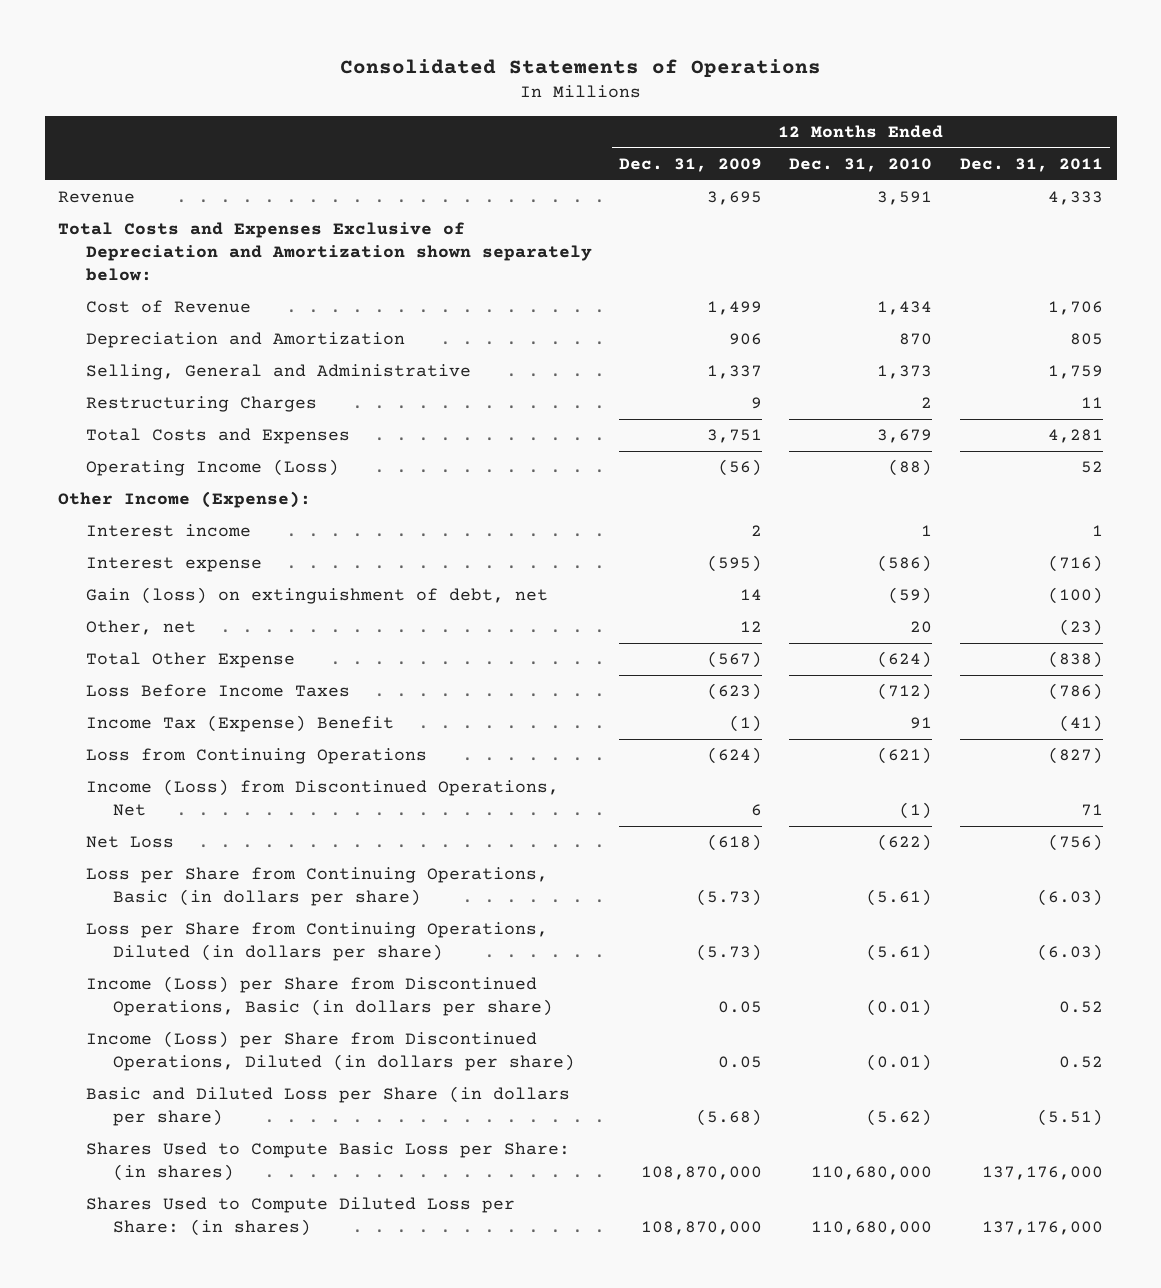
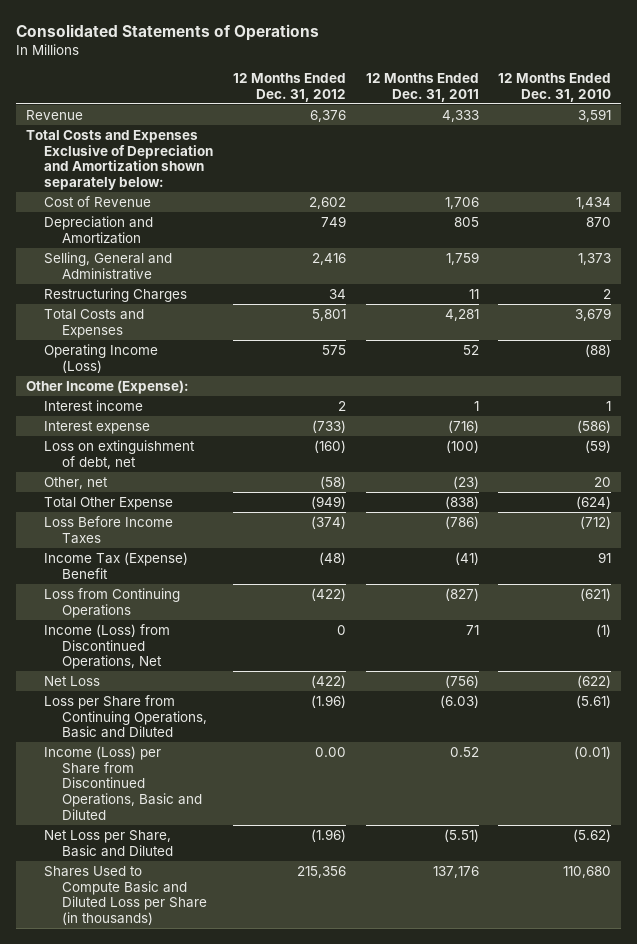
- | 12 Months Ended Dec. 31, 2009 | 12 Months Ended Dec. 31, 2010 | 12 Months Ended Dec. 31, 2011
+ | 12 Months Ended Dec. 31, 2012 | 12 Months Ended Dec. 31, 2011 | 12 Months Ended Dec. 31, 2010
- Gain (loss) on extinguishment of debt, net | 14 | (59) | (100)
+ Loss on extinguishment of debt, net | (160) | (100) | (59)
- Loss per Share from Continuing Operations, Basic (in dollars per share) | (5.73) | (5.61) | (6.03)
- Loss per Share from Continuing Operations, Diluted (in dollars per share) | (5.73) | (5.61) | (6.03)
- Income (Loss) per Share from Discontinued Operations, Basic (in dollars per share) | 0.05 | (0.01) | 0.52
- Income (Loss) per Share from Discontinued Operations, Diluted (in dollars per share) | 0.05 | (0.01) | 0.52
- Basic and Diluted Loss per Share (in dollars per share) | (5.68) | (5.62) | (5.51)
- Shares Used to Compute Basic Loss per Share: (in shares) | 108,870,000 | 110,680,000 | 137,176,000
- Shares Used to Compute Diluted Loss per Share: (in shares) | 108,870,000 | 110,680,000 | 137,176,000
+ Loss per Share from Continuing Operations, Basic and Diluted | (1.96) | (6.03) | (5.61)
+ Income (Loss) per Share from Discontinued Operations, Basic and Diluted | 0.00 | 0.52 | (0.01)
+ Net Loss per Share, Basic and Diluted | (1.96) | (5.51) | (5.62)
+ Shares Used to Compute Basic and Diluted Loss per Share (in thousands) | 215,356 | 137,176 | 110,680

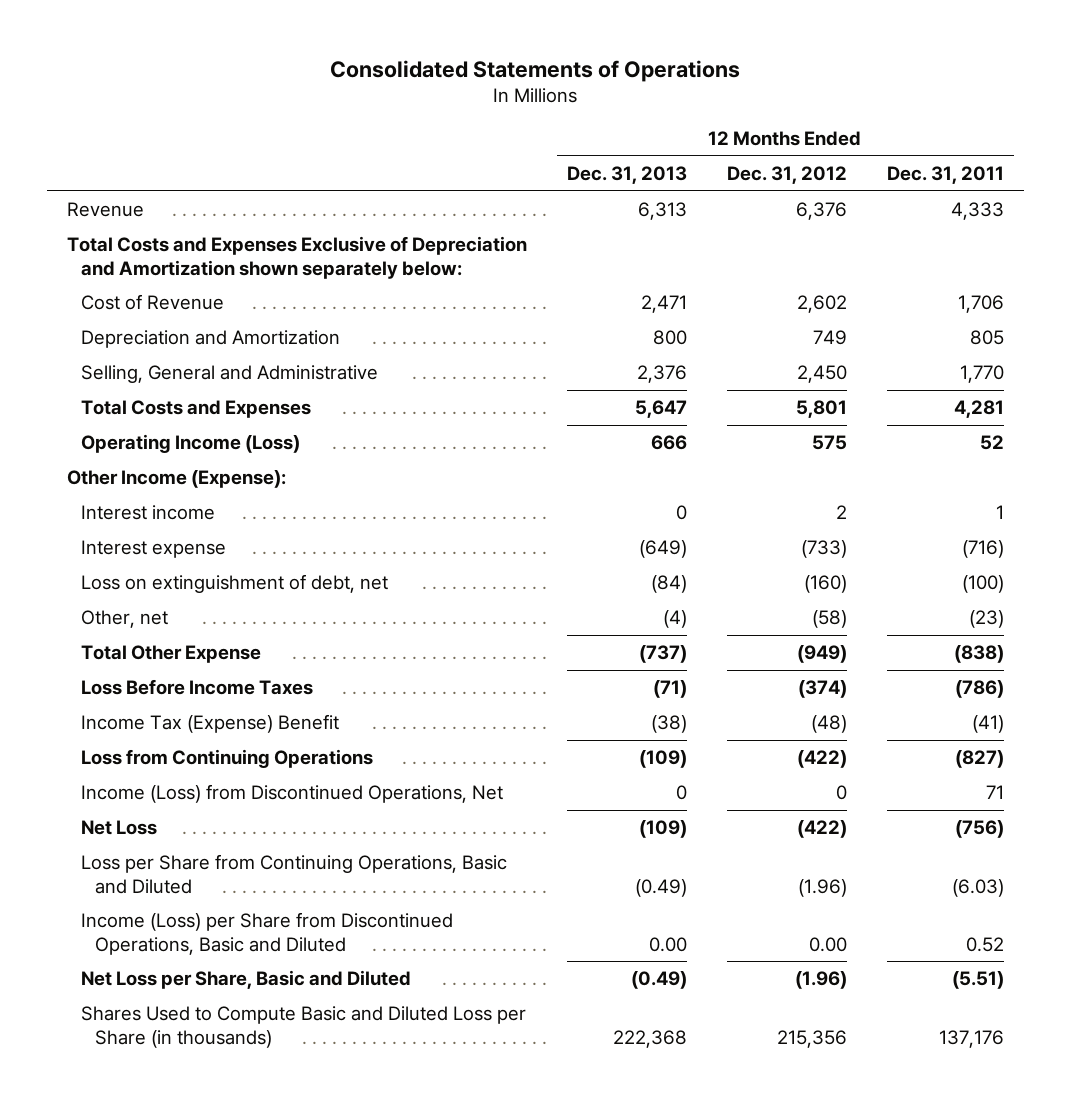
- | 12 Months Ended Dec. 31, 2012 | 12 Months Ended Dec. 31, 2011 | 12 Months Ended Dec. 31, 2010
+ | 12 Months Ended Dec. 31, 2013 | 12 Months Ended Dec. 31, 2012 | 12 Months Ended Dec. 31, 2011
- Selling, General and Administrative | 2,416 | 1,759 | 1,373
- Restructuring Charges | 34 | 11 | 2
+ Selling, General and Administrative | 2,376 | 2,450 | 1,770

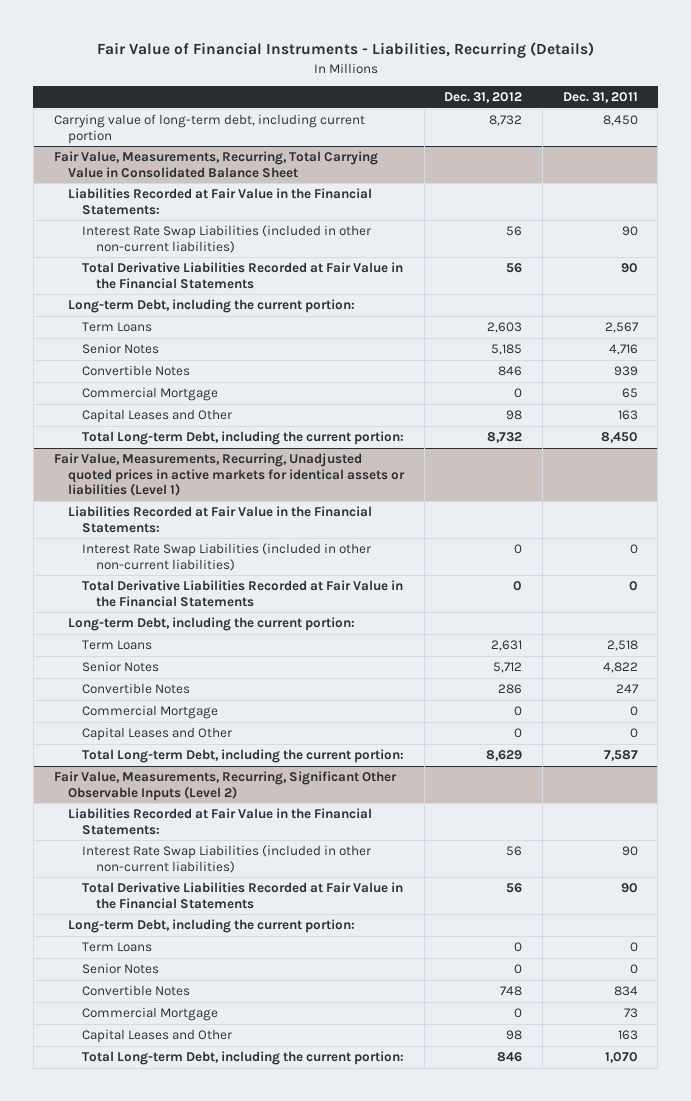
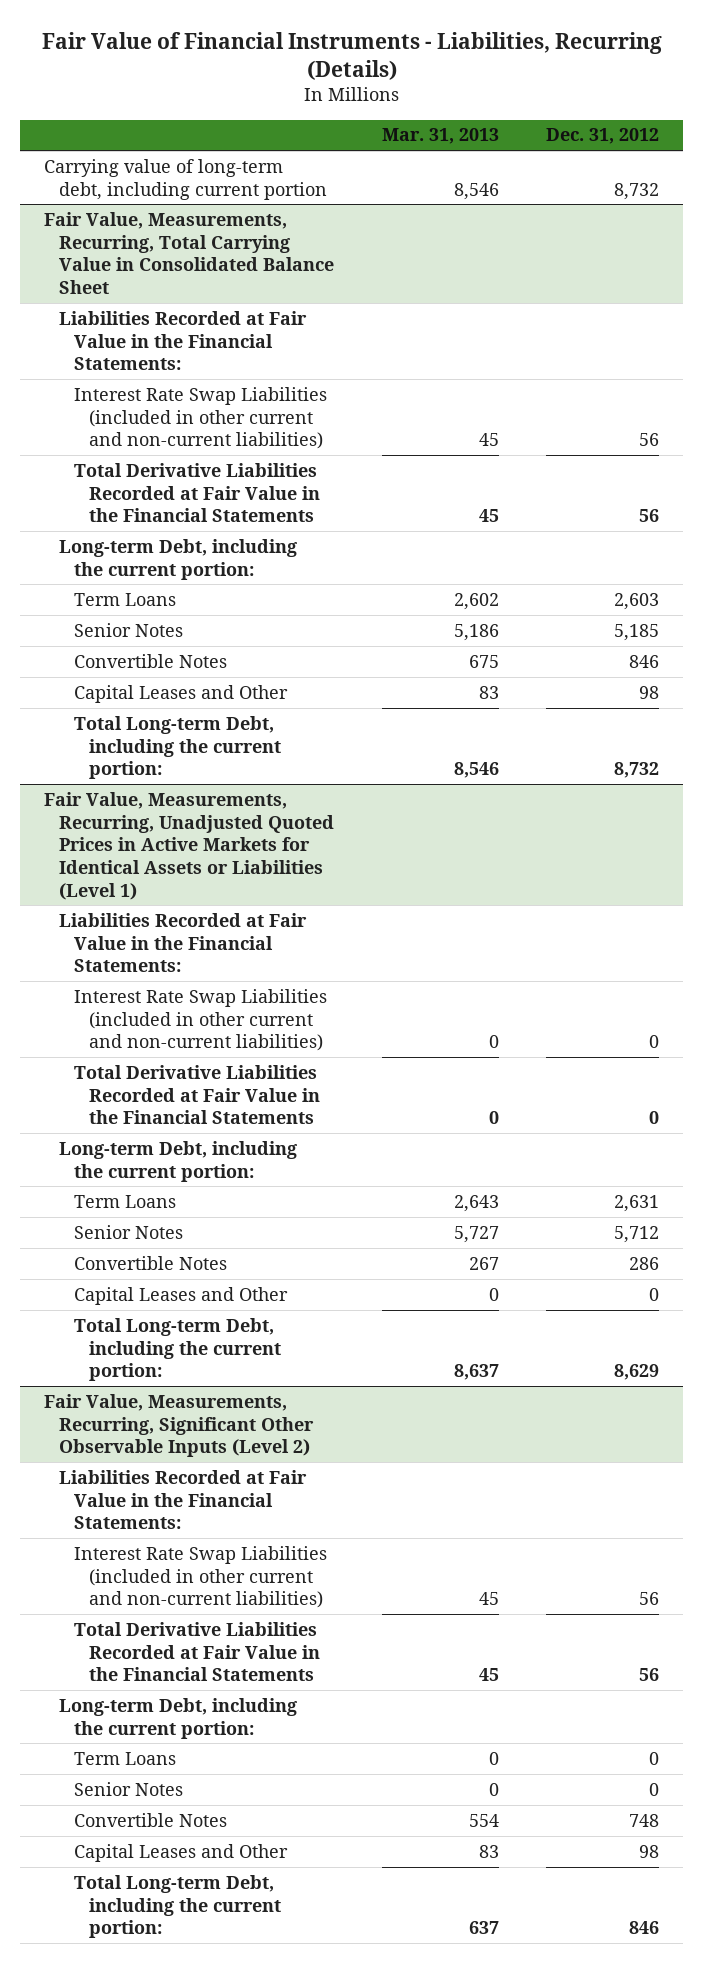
- | Dec. 31, 2012 | Dec. 31, 2011
+ | Mar. 31, 2013 | Dec. 31, 2012
@ Fair Value, Measurements, Recurring, Total Carrying Value in Consolidated Balance Sheet
- Interest Rate Swap Liabilities (included in other non-current liabilities) | 56 | 90
+ Interest Rate Swap Liabilities (included in other current and non-current liabilities) | 45 | 56
- Commercial Mortgage | 0 | 65
- Fair Value, Measurements, Recurring, Unadjusted quoted prices in active markets for identical assets or liabilities (Level 1)
+ Fair Value, Measurements, Recurring, Unadjusted Quoted Prices in Active Markets for Identical Assets or Liabilities (Level 1)
- Interest Rate Swap Liabilities (included in other non-current liabilities) | 0 | 0
+ Interest Rate Swap Liabilities (included in other current and non-current liabilities) | 0 | 0
- Commercial Mortgage | 0 | 0
@ Fair Value, Measurements, Recurring, Significant Other Observable Inputs (Level 2)
- Interest Rate Swap Liabilities (included in other non-current liabilities) | 56 | 90
+ Interest Rate Swap Liabilities (included in other current and non-current liabilities) | 45 | 56
- Commercial Mortgage | 0 | 73

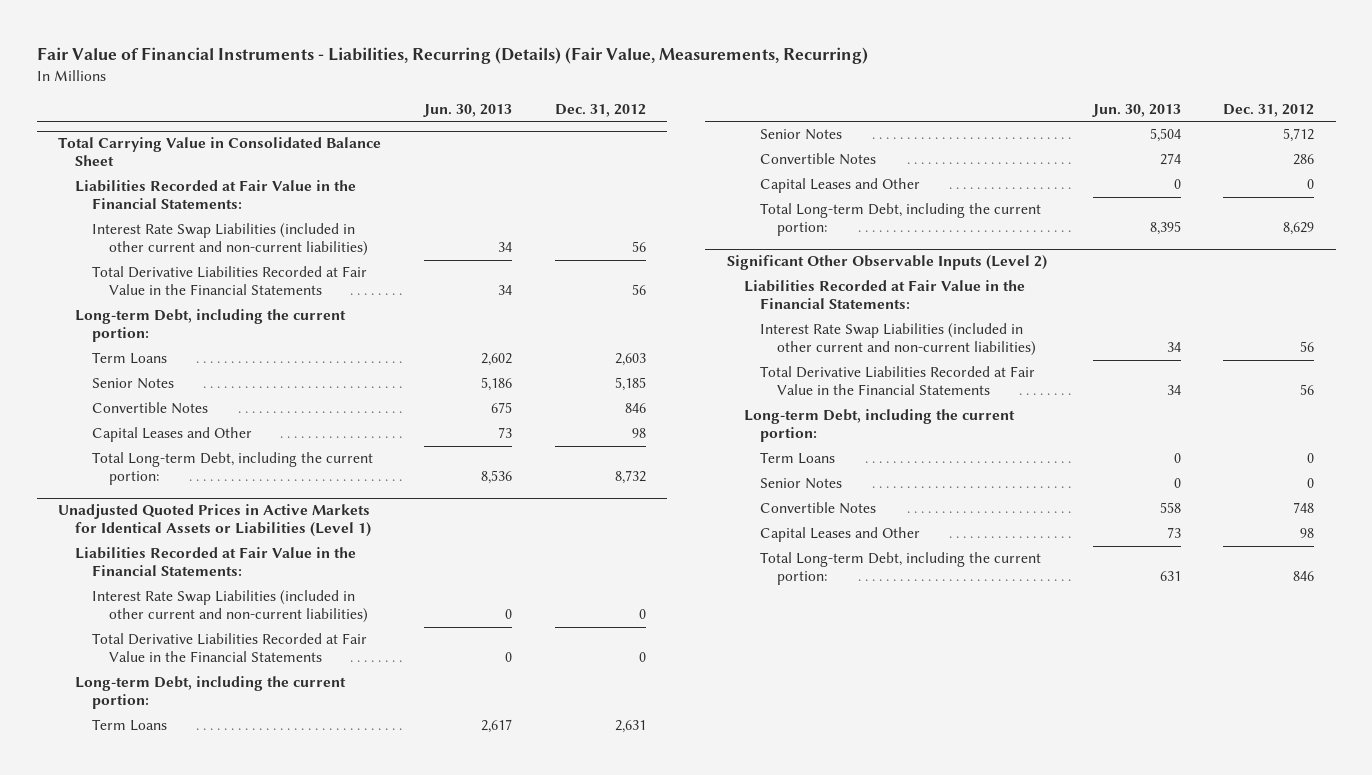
- Fair Value of Financial Instruments - Liabilities, Recurring (Details)
+ Fair Value of Financial Instruments - Liabilities, Recurring (Details) (Fair Value, Measurements, Recurring)
- | Mar. 31, 2013 | Dec. 31, 2012
+ | Jun. 30, 2013 | Dec. 31, 2012
- Carrying value of long-term debt, including current portion | 8,546 | 8,732
- Fair Value, Measurements, Recurring, Total Carrying Value in Consolidated Balance Sheet
+ Total Carrying Value in Consolidated Balance Sheet
- Fair Value, Measurements, Recurring, Unadjusted Quoted Prices in Active Markets for Identical Assets or Liabilities (Level 1)
+ Unadjusted Quoted Prices in Active Markets for Identical Assets or Liabilities (Level 1)
- Fair Value, Measurements, Recurring, Significant Other Observable Inputs (Level 2)
+ Significant Other Observable Inputs (Level 2)

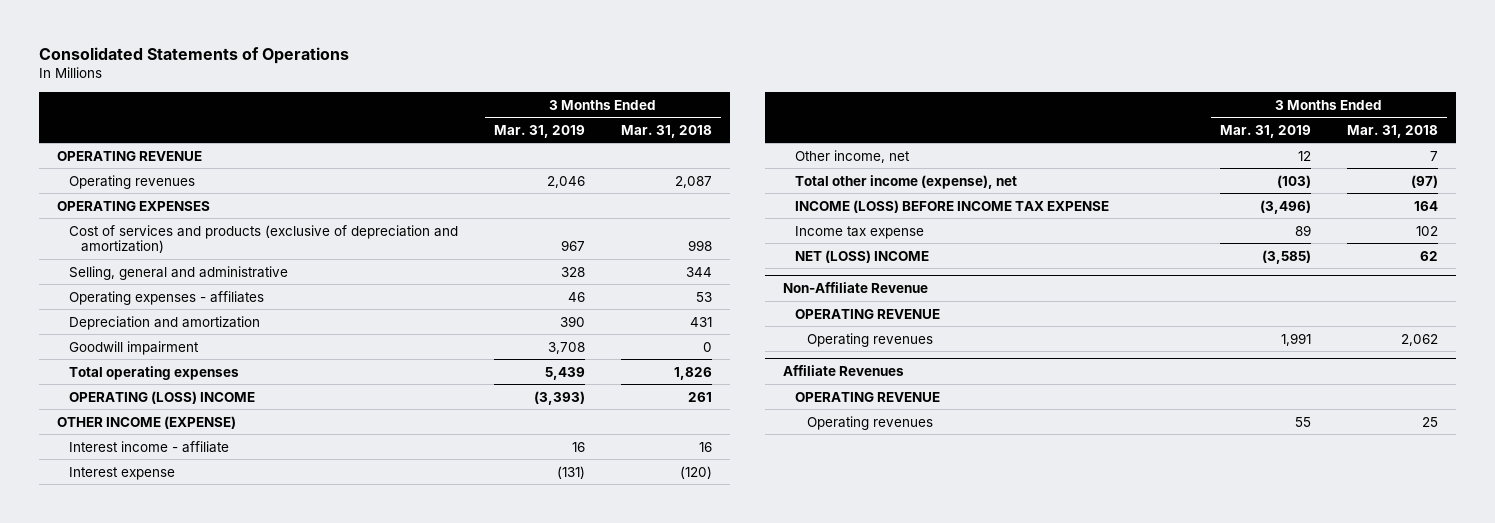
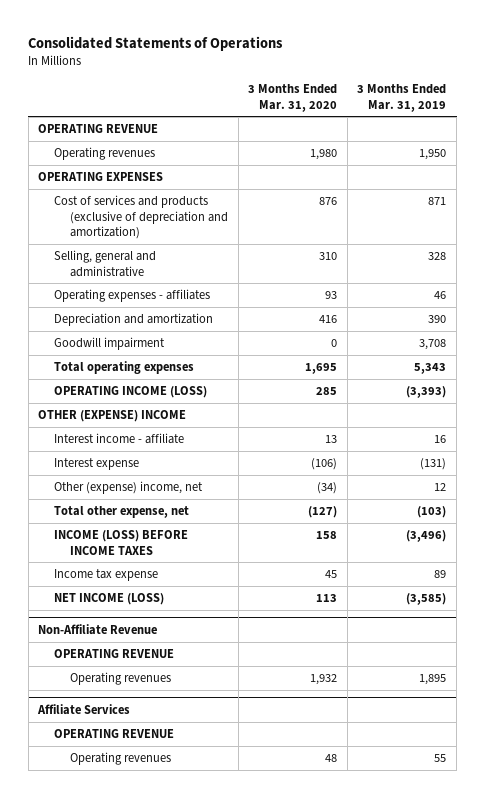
- | 3 Months Ended Mar. 31, 2019 | 3 Months Ended Mar. 31, 2018
+ | 3 Months Ended Mar. 31, 2020 | 3 Months Ended Mar. 31, 2019
- Operating revenues | 2,046 | 2,087
+ Operating revenues | 1,980 | 1,950
- Cost of services and products (exclusive of depreciation and amortization) | 967 | 998
+ Cost of services and products (exclusive of depreciation and amortization) | 876 | 871
- Total operating expenses | 5,439 | 1,826
- OPERATING (LOSS) INCOME | (3,393) | 261
- OTHER INCOME (EXPENSE)
+ Total operating expenses | 1,695 | 5,343
+ OPERATING INCOME (LOSS) | 285 | (3,393)
+ OTHER (EXPENSE) INCOME
- Other income, net | 12 | 7
- Total other income (expense), net | (103) | (97)
- INCOME (LOSS) BEFORE INCOME TAX EXPENSE | (3,496) | 164
+ Other (expense) income, net | (34) | 12
+ Total other expense, net | (127) | (103)
+ INCOME (LOSS) BEFORE INCOME TAXES | 158 | (3,496)
- NET (LOSS) INCOME | (3,585) | 62
+ NET INCOME (LOSS) | 113 | (3,585)
@ Non-Affiliate Revenue
- Operating revenues | 1,991 | 2,062
- Affiliate Revenues
@ Non-Affiliate Revenue
+ Operating revenues | 1,932 | 1,895
+ Affiliate Services

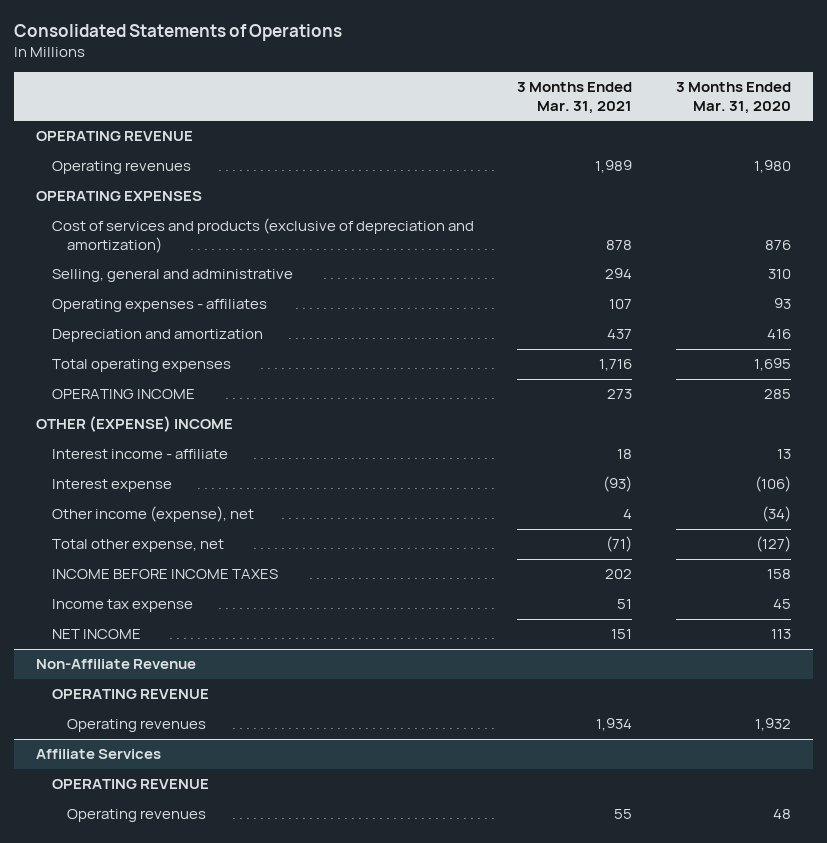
- | 3 Months Ended Mar. 31, 2020 | 3 Months Ended Mar. 31, 2019
+ | 3 Months Ended Mar. 31, 2021 | 3 Months Ended Mar. 31, 2020
- Goodwill impairment | 0 | 3,708
- OPERATING INCOME (LOSS) | 285 | (3,393)
+ OPERATING INCOME | 273 | 285
- Other (expense) income, net | (34) | 12
+ Other income (expense), net | 4 | (34)
- INCOME (LOSS) BEFORE INCOME TAXES | 158 | (3,496)
+ INCOME BEFORE INCOME TAXES | 202 | 158
- NET INCOME (LOSS) | 113 | (3,585)
+ NET INCOME | 151 | 113

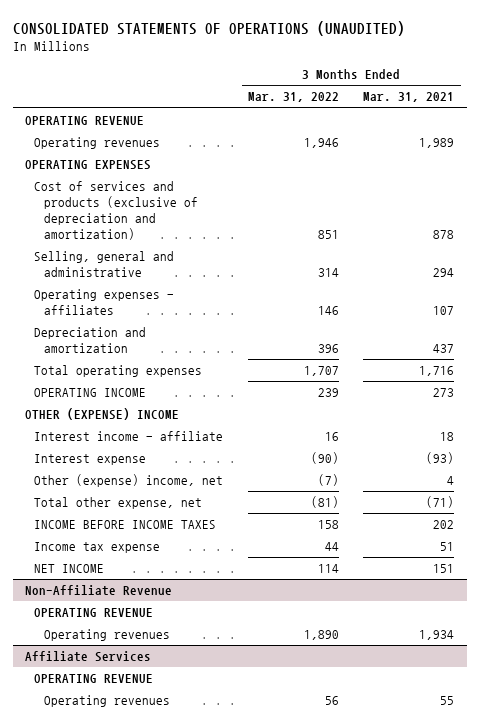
- Consolidated Statements of Operations
+ CONSOLIDATED STATEMENTS OF OPERATIONS (UNAUDITED)
- | 3 Months Ended Mar. 31, 2021 | 3 Months Ended Mar. 31, 2020
+ | 3 Months Ended Mar. 31, 2022 | 3 Months Ended Mar. 31, 2021
- Other income (expense), net | 4 | (34)
+ Other (expense) income, net | (7) | 4

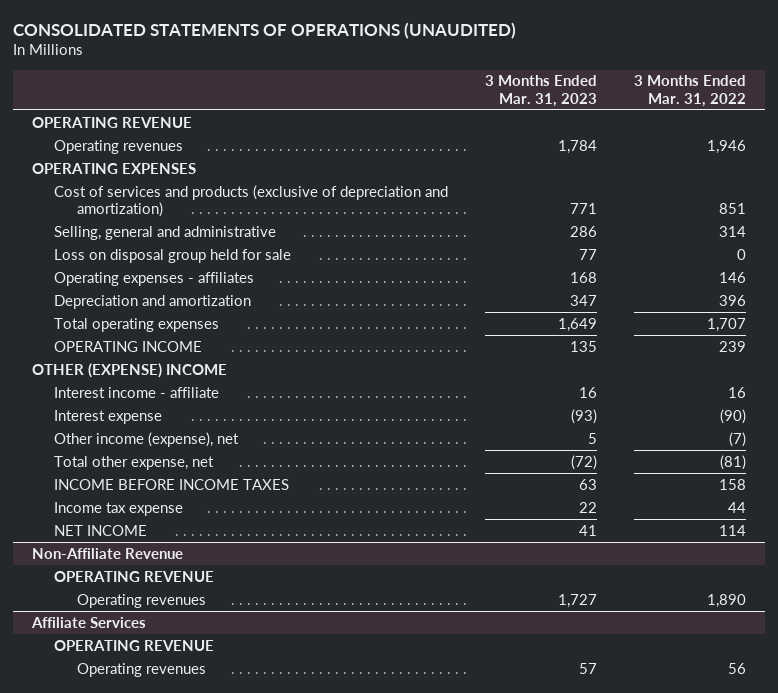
- | 3 Months Ended Mar. 31, 2022 | 3 Months Ended Mar. 31, 2021
+ | 3 Months Ended Mar. 31, 2023 | 3 Months Ended Mar. 31, 2022
+ Loss on disposal group held for sale | 77 | 0
- Other (expense) income, net | (7) | 4
+ Other income (expense), net | 5 | (7)

